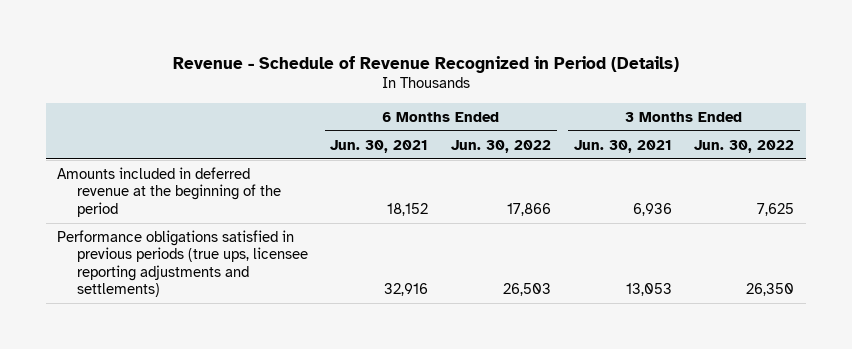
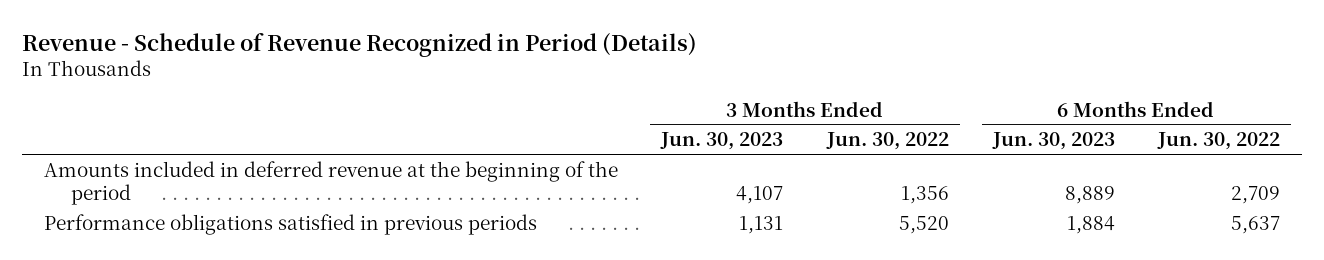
- | 6 Months Ended Jun. 30, 2021 | 6 Months Ended Jun. 30, 2022 | 3 Months Ended Jun. 30, 2021 | 3 Months Ended Jun. 30, 2022
+ | 3 Months Ended Jun. 30, 2023 | 3 Months Ended Jun. 30, 2022 | 6 Months Ended Jun. 30, 2023 | 6 Months Ended Jun. 30, 2022
- Amounts included in deferred revenue at the beginning of the period | 18,152 | 17,866 | 6,936 | 7,625
- Performance obligations satisfied in previous periods (true ups, licensee reporting adjustments and settlements) | 32,916 | 26,503 | 13,053 | 26,350
+ Amounts included in deferred revenue at the beginning of the period | 4,107 | 1,356 | 8,889 | 2,709
+ Performance obligations satisfied in previous periods | 1,131 | 5,520 | 1,884 | 5,637

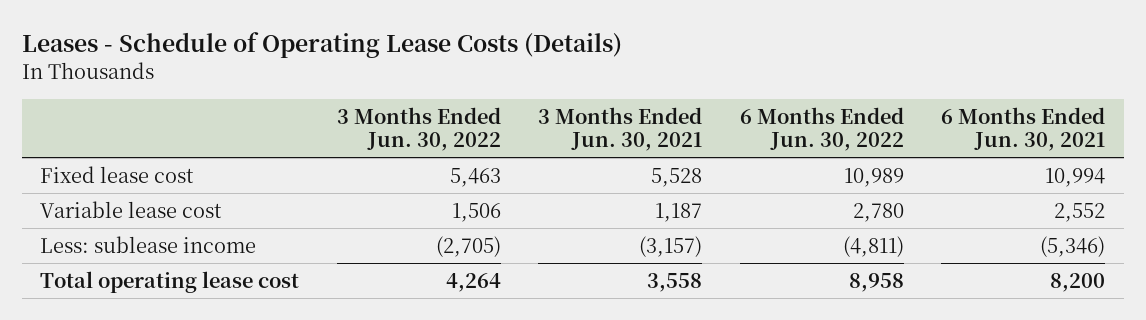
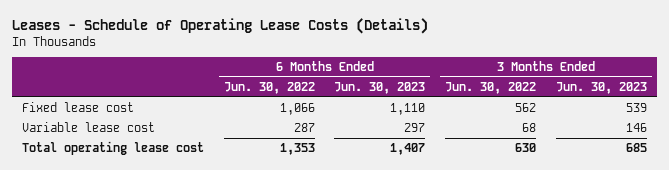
- | 3 Months Ended Jun. 30, 2022 | 3 Months Ended Jun. 30, 2021 | 6 Months Ended Jun. 30, 2022 | 6 Months Ended Jun. 30, 2021
+ | 6 Months Ended Jun. 30, 2022 | 6 Months Ended Jun. 30, 2023 | 3 Months Ended Jun. 30, 2022 | 3 Months Ended Jun. 30, 2023
- Fixed lease cost | 5,463 | 5,528 | 10,989 | 10,994
- Variable lease cost | 1,506 | 1,187 | 2,780 | 2,552
- Less: sublease income | (2,705) | (3,157) | (4,811) | (5,346)
- Total operating lease cost | 4,264 | 3,558 | 8,958 | 8,200
+ Fixed lease cost | 1,066 | 1,110 | 562 | 539
+ Variable lease cost | 287 | 297 | 68 | 146
+ Total operating lease cost | 1,353 | 1,407 | 630 | 685

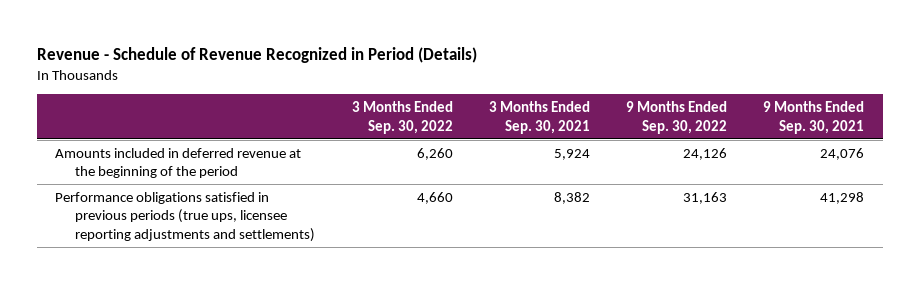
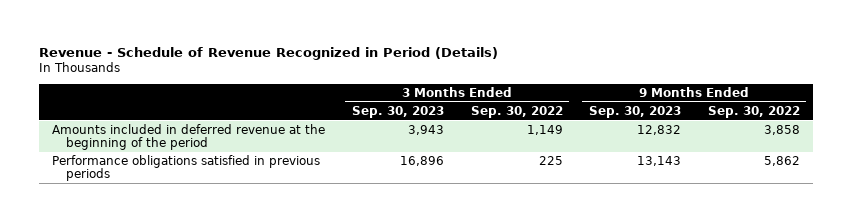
- | 3 Months Ended Sep. 30, 2022 | 3 Months Ended Sep. 30, 2021 | 9 Months Ended Sep. 30, 2022 | 9 Months Ended Sep. 30, 2021
+ | 3 Months Ended Sep. 30, 2023 | 3 Months Ended Sep. 30, 2022 | 9 Months Ended Sep. 30, 2023 | 9 Months Ended Sep. 30, 2022
- Amounts included in deferred revenue at the beginning of the period | 6,260 | 5,924 | 24,126 | 24,076
- Performance obligations satisfied in previous periods (true ups, licensee reporting adjustments and settlements) | 4,660 | 8,382 | 31,163 | 41,298
+ Amounts included in deferred revenue at the beginning of the period | 3,943 | 1,149 | 12,832 | 3,858
+ Performance obligations satisfied in previous periods | 16,896 | 225 | 13,143 | 5,862

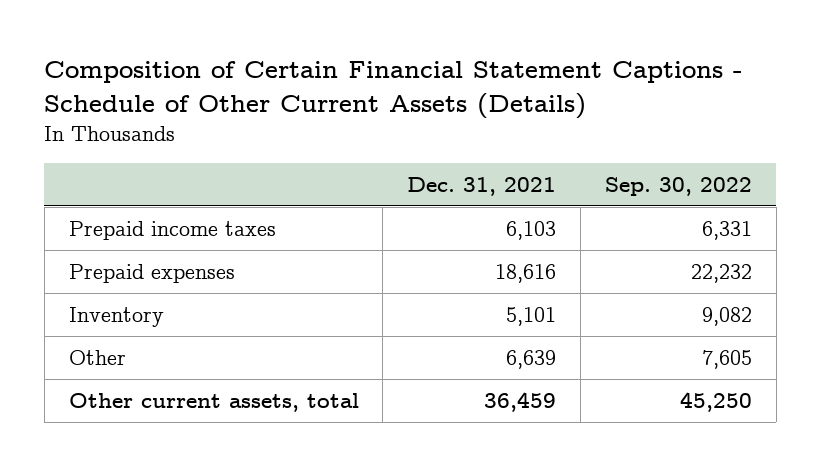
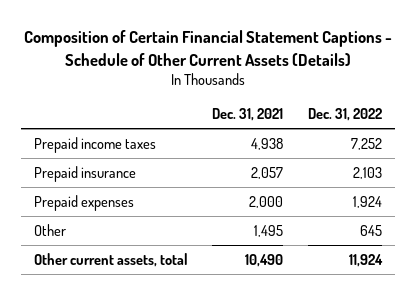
- | Dec. 31, 2021 | Sep. 30, 2022
+ | Dec. 31, 2021 | Dec. 31, 2022
- Prepaid income taxes | 6,103 | 6,331
- Prepaid expenses | 18,616 | 22,232
- Inventory | 5,101 | 9,082
- Other | 6,639 | 7,605
- Other current assets, total | 36,459 | 45,250
+ Prepaid income taxes | 4,938 | 7,252
+ Prepaid insurance | 2,057 | 2,103
+ Prepaid expenses | 2,000 | 1,924
+ Other | 1,495 | 645
+ Other current assets, total | 10,490 | 11,924

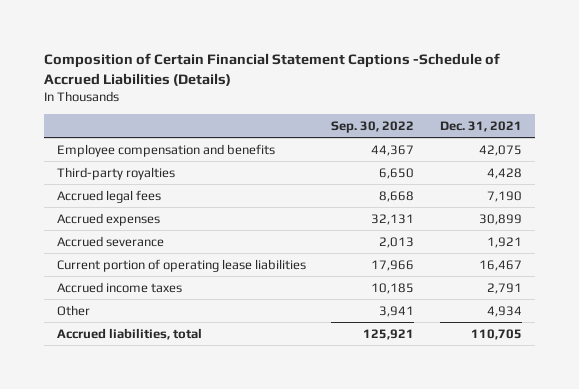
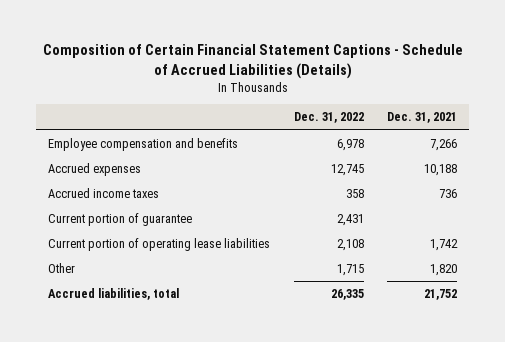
- Composition of Certain Financial Statement Captions -Schedule of Accrued Liabilities (Details)
+ Composition of Certain Financial Statement Captions - Schedule of Accrued Liabilities (Details)
- | Sep. 30, 2022 | Dec. 31, 2021
+ | Dec. 31, 2022 | Dec. 31, 2021
- Employee compensation and benefits | 44,367 | 42,075
- Third-party royalties | 6,650 | 4,428
- Accrued legal fees | 8,668 | 7,190
- Accrued expenses | 32,131 | 30,899
- Accrued severance | 2,013 | 1,921
- Current portion of operating lease liabilities | 17,966 | 16,467
- Accrued income taxes | 10,185 | 2,791
- Other | 3,941 | 4,934
- Accrued liabilities, total | 125,921 | 110,705
+ Employee compensation and benefits | 6,978 | 7,266
+ Accrued expenses | 12,745 | 10,188
+ Accrued income taxes | 358 | 736
+ Current portion of guarantee | 2,431 |
+ Current portion of operating lease liabilities | 2,108 | 1,742
+ Other | 1,715 | 1,820
+ Accrued liabilities, total | 26,335 | 21,752

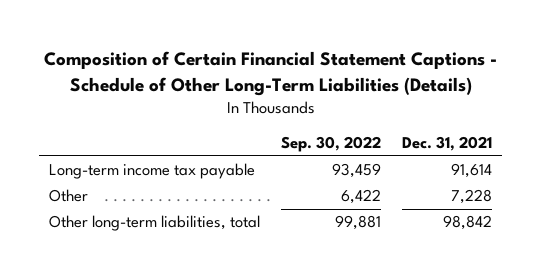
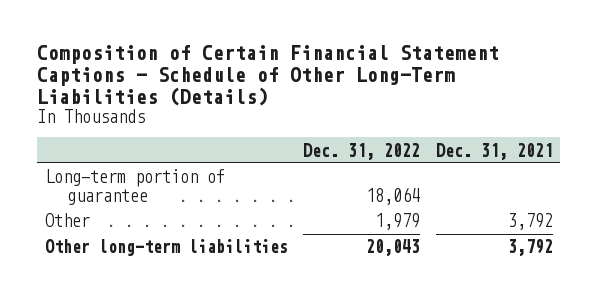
- | Sep. 30, 2022 | Dec. 31, 2021
+ | Dec. 31, 2022 | Dec. 31, 2021
- Long-term income tax payable | 93,459 | 91,614
- Other | 6,422 | 7,228
- Other long-term liabilities, total | 99,881 | 98,842
+ Long-term portion of guarantee | 18,064 |
+ Other | 1,979 | 3,792
+ Other long-term liabilities | 20,043 | 3,792

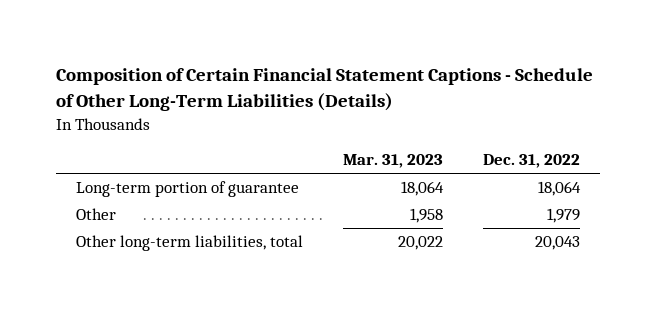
- | Dec. 31, 2022 | Dec. 31, 2021
+ | Mar. 31, 2023 | Dec. 31, 2022
- Other long-term liabilities | 20,043 | 3,792
+ Other long-term liabilities, total | 20,022 | 20,043

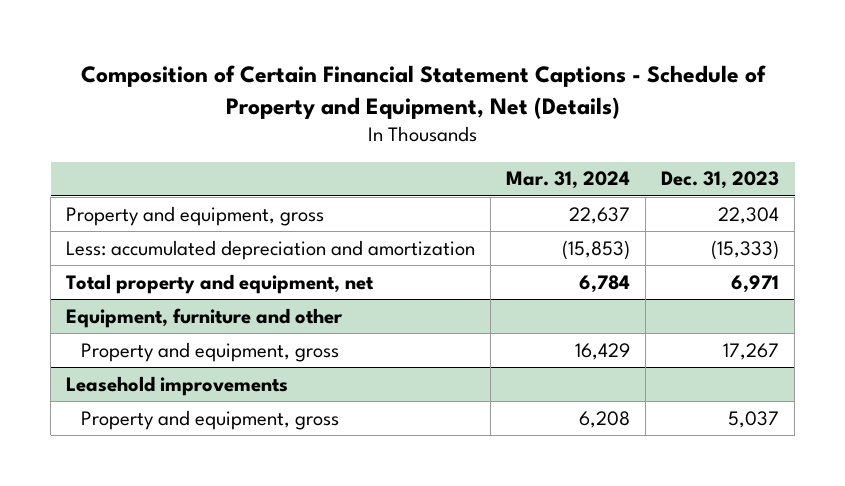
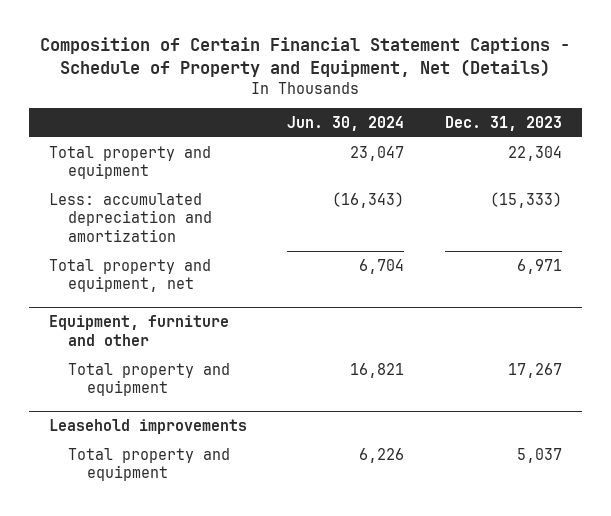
- | Mar. 31, 2024 | Dec. 31, 2023
+ | Jun. 30, 2024 | Dec. 31, 2023
- Property and equipment, gross | 22,637 | 22,304
+ Total property and equipment | 23,047 | 22,304
@ Equipment, furniture and other
- Property and equipment, gross | 16,429 | 17,267
+ Total property and equipment | 16,821 | 17,267
@ Leasehold improvements
- Property and equipment, gross | 6,208 | 5,037
+ Total property and equipment | 6,226 | 5,037

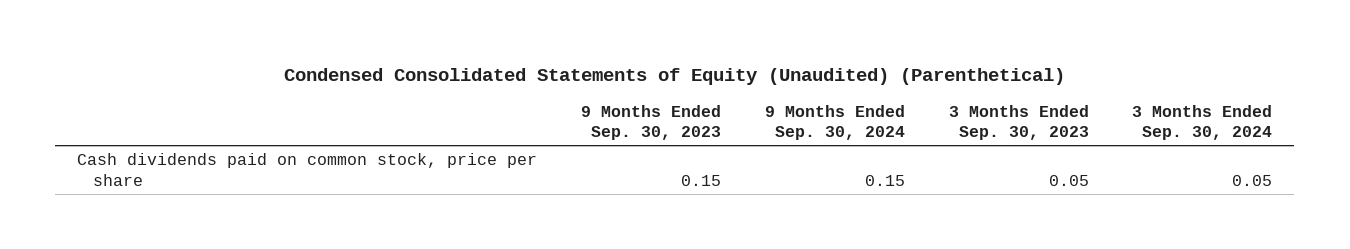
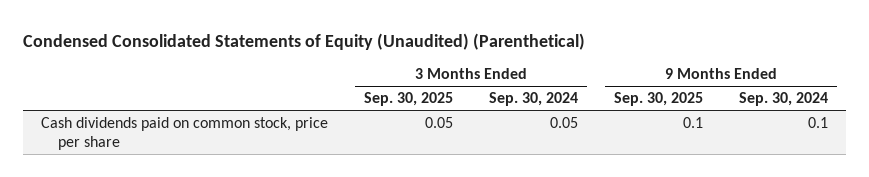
- | 9 Months Ended Sep. 30, 2023 | 9 Months Ended Sep. 30, 2024 | 3 Months Ended Sep. 30, 2023 | 3 Months Ended Sep. 30, 2024
+ | 3 Months Ended Sep. 30, 2025 | 3 Months Ended Sep. 30, 2024 | 9 Months Ended Sep. 30, 2025 | 9 Months Ended Sep. 30, 2024
- Cash dividends paid on common stock, price per share | 0.15 | 0.15 | 0.05 | 0.05
+ Cash dividends paid on common stock, price per share | 0.05 | 0.05 | 0.1 | 0.1

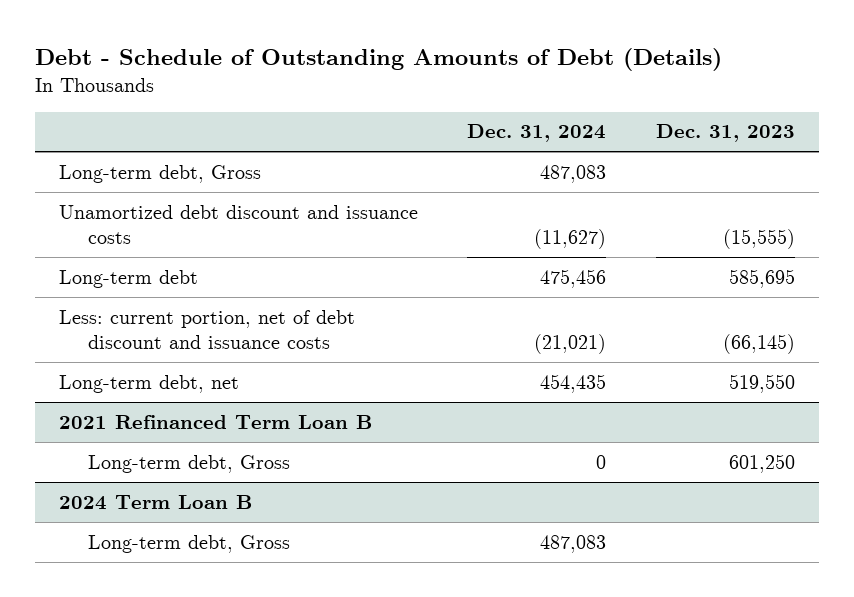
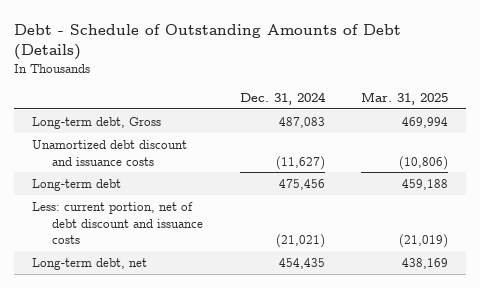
- | Dec. 31, 2024 | Dec. 31, 2023
+ | Dec. 31, 2024 | Mar. 31, 2025
- 2021 Refinanced Term Loan B
- Long-term debt, Gross | 0 | 601,250
- 2024 Term Loan B
- Long-term debt, Gross | 487,083 |

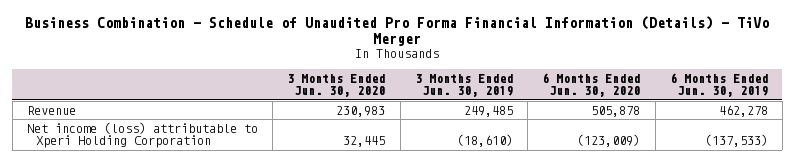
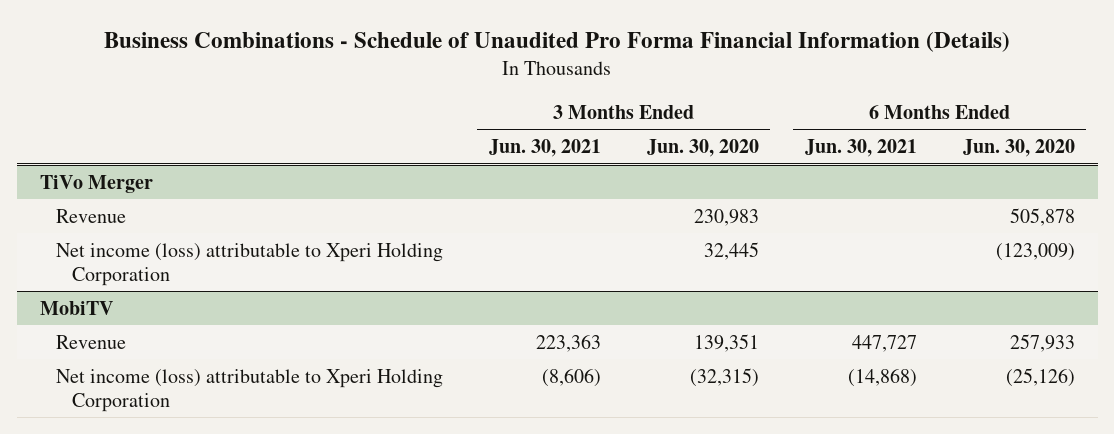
- Business Combination - Schedule of Unaudited Pro Forma Financial Information (Details) - TiVo Merger
+ Business Combinations - Schedule of Unaudited Pro Forma Financial Information (Details)
- | 3 Months Ended Jun. 30, 2020 | 3 Months Ended Jun. 30, 2019 | 6 Months Ended Jun. 30, 2020 | 6 Months Ended Jun. 30, 2019
+ | 3 Months Ended Jun. 30, 2021 | 3 Months Ended Jun. 30, 2020 | 6 Months Ended Jun. 30, 2021 | 6 Months Ended Jun. 30, 2020
+ TiVo Merger
+ MobiTV
+ Revenue | 223,363 | 139,351 | 447,727 | 257,933
+ Net income (loss) attributable to Xperi Holding Corporation | (8,606) | (32,315) | (14,868) | (25,126)

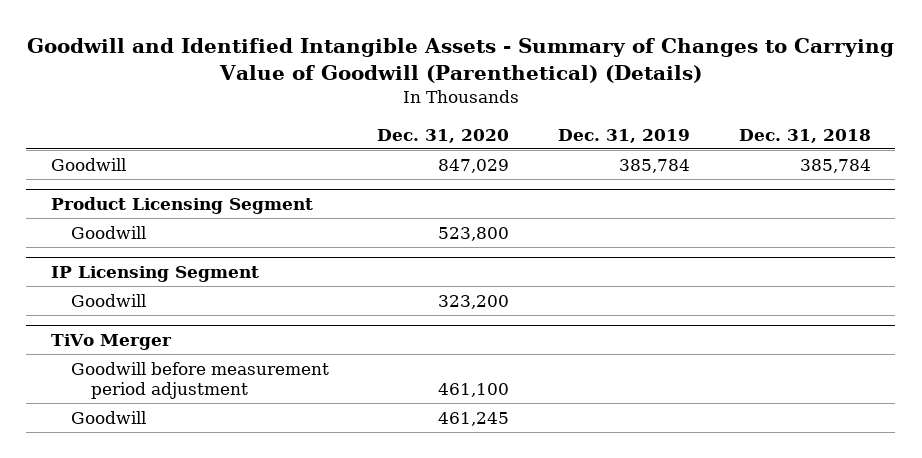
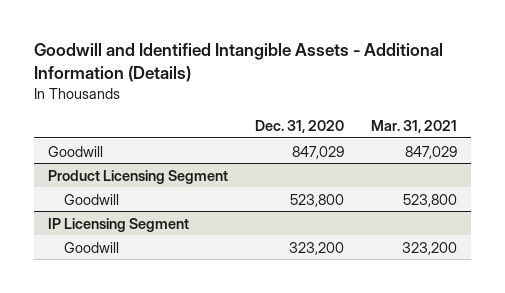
- Goodwill and Identified Intangible Assets - Summary of Changes to Carrying Value of Goodwill (Parenthetical) (Details)
+ Goodwill and Identified Intangible Assets - Additional Information (Details)
- | Dec. 31, 2020 | Dec. 31, 2019 | Dec. 31, 2018
+ | Dec. 31, 2020 | Mar. 31, 2021
- TiVo Merger
- Goodwill before measurement period adjustment | 461,100 | |
- Goodwill | 461,245 | |

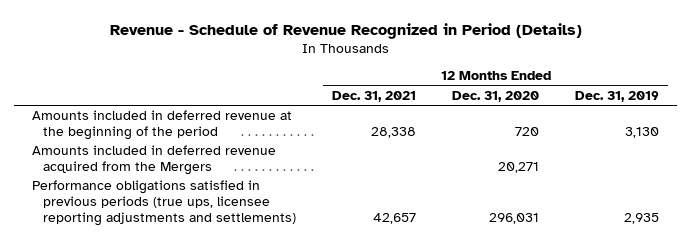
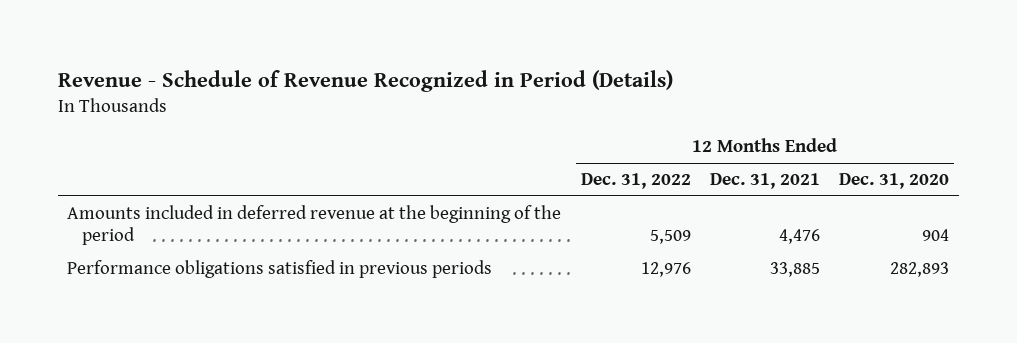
- | 12 Months Ended Dec. 31, 2021 | 12 Months Ended Dec. 31, 2020 | 12 Months Ended Dec. 31, 2019
+ | 12 Months Ended Dec. 31, 2022 | 12 Months Ended Dec. 31, 2021 | 12 Months Ended Dec. 31, 2020
- Amounts included in deferred revenue at the beginning of the period | 28,338 | 720 | 3,130
- Amounts included in deferred revenue acquired from the Mergers | | 20,271 |
- Performance obligations satisfied in previous periods (true ups, licensee reporting adjustments and settlements) | 42,657 | 296,031 | 2,935
+ Amounts included in deferred revenue at the beginning of the period | 5,509 | 4,476 | 904
+ Performance obligations satisfied in previous periods | 12,976 | 33,885 | 282,893

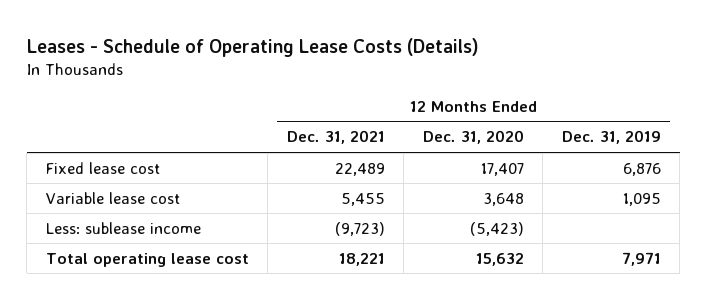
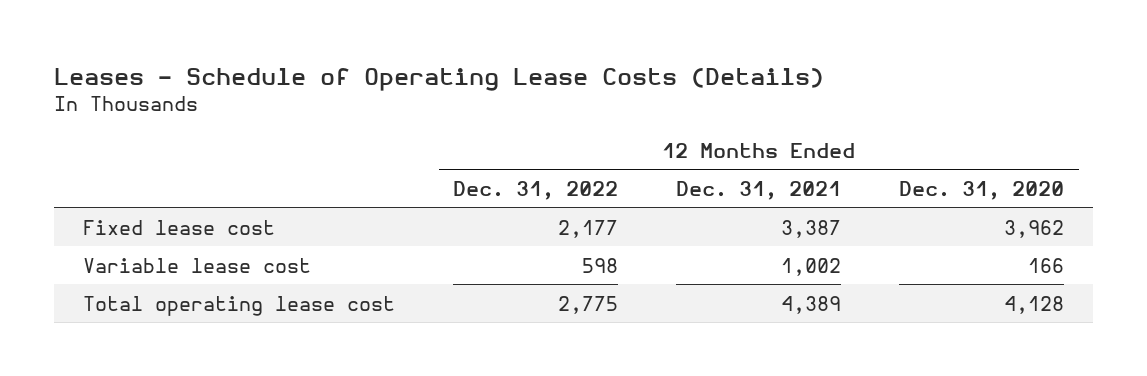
- | 12 Months Ended Dec. 31, 2021 | 12 Months Ended Dec. 31, 2020 | 12 Months Ended Dec. 31, 2019
+ | 12 Months Ended Dec. 31, 2022 | 12 Months Ended Dec. 31, 2021 | 12 Months Ended Dec. 31, 2020
- Fixed lease cost | 22,489 | 17,407 | 6,876
- Variable lease cost | 5,455 | 3,648 | 1,095
- Less: sublease income | (9,723) | (5,423) |
- Total operating lease cost | 18,221 | 15,632 | 7,971
+ Fixed lease cost | 2,177 | 3,387 | 3,962
+ Variable lease cost | 598 | 1,002 | 166
+ Total operating lease cost | 2,775 | 4,389 | 4,128

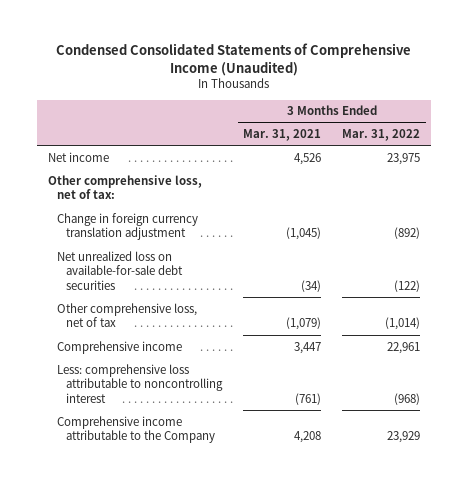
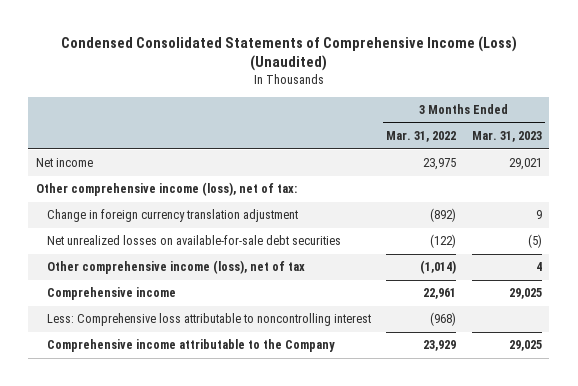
- Condensed Consolidated Statements of Comprehensive Income (Unaudited)
+ Condensed Consolidated Statements of Comprehensive Income (Loss) (Unaudited)
- | 3 Months Ended Mar. 31, 2021 | 3 Months Ended Mar. 31, 2022
+ | 3 Months Ended Mar. 31, 2022 | 3 Months Ended Mar. 31, 2023
- Other comprehensive loss, net of tax:
+ Other comprehensive income (loss), net of tax:
- Net unrealized loss on available-for-sale debt securities | (34) | (122)
- Other comprehensive loss, net of tax | (1,079) | (1,014)
+ Net unrealized losses on available-for-sale debt securities | (122) | (5)
+ Other comprehensive income (loss), net of tax | (1,014) | 4
- Less: comprehensive loss attributable to noncontrolling interest | (761) | (968)
+ Less: Comprehensive loss attributable to noncontrolling interest | (968) |

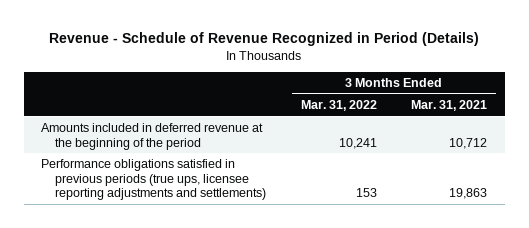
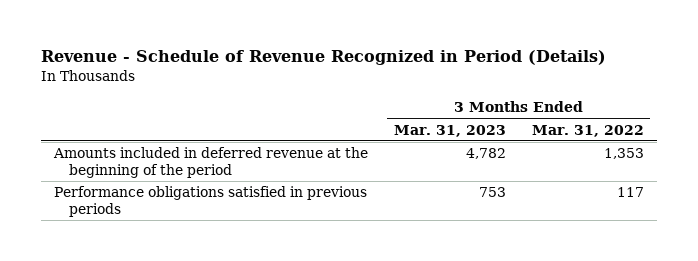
- | 3 Months Ended Mar. 31, 2022 | 3 Months Ended Mar. 31, 2021
+ | 3 Months Ended Mar. 31, 2023 | 3 Months Ended Mar. 31, 2022
- Amounts included in deferred revenue at the beginning of the period | 10,241 | 10,712
- Performance obligations satisfied in previous periods (true ups, licensee reporting adjustments and settlements) | 153 | 19,863
+ Amounts included in deferred revenue at the beginning of the period | 4,782 | 1,353
+ Performance obligations satisfied in previous periods | 753 | 117

